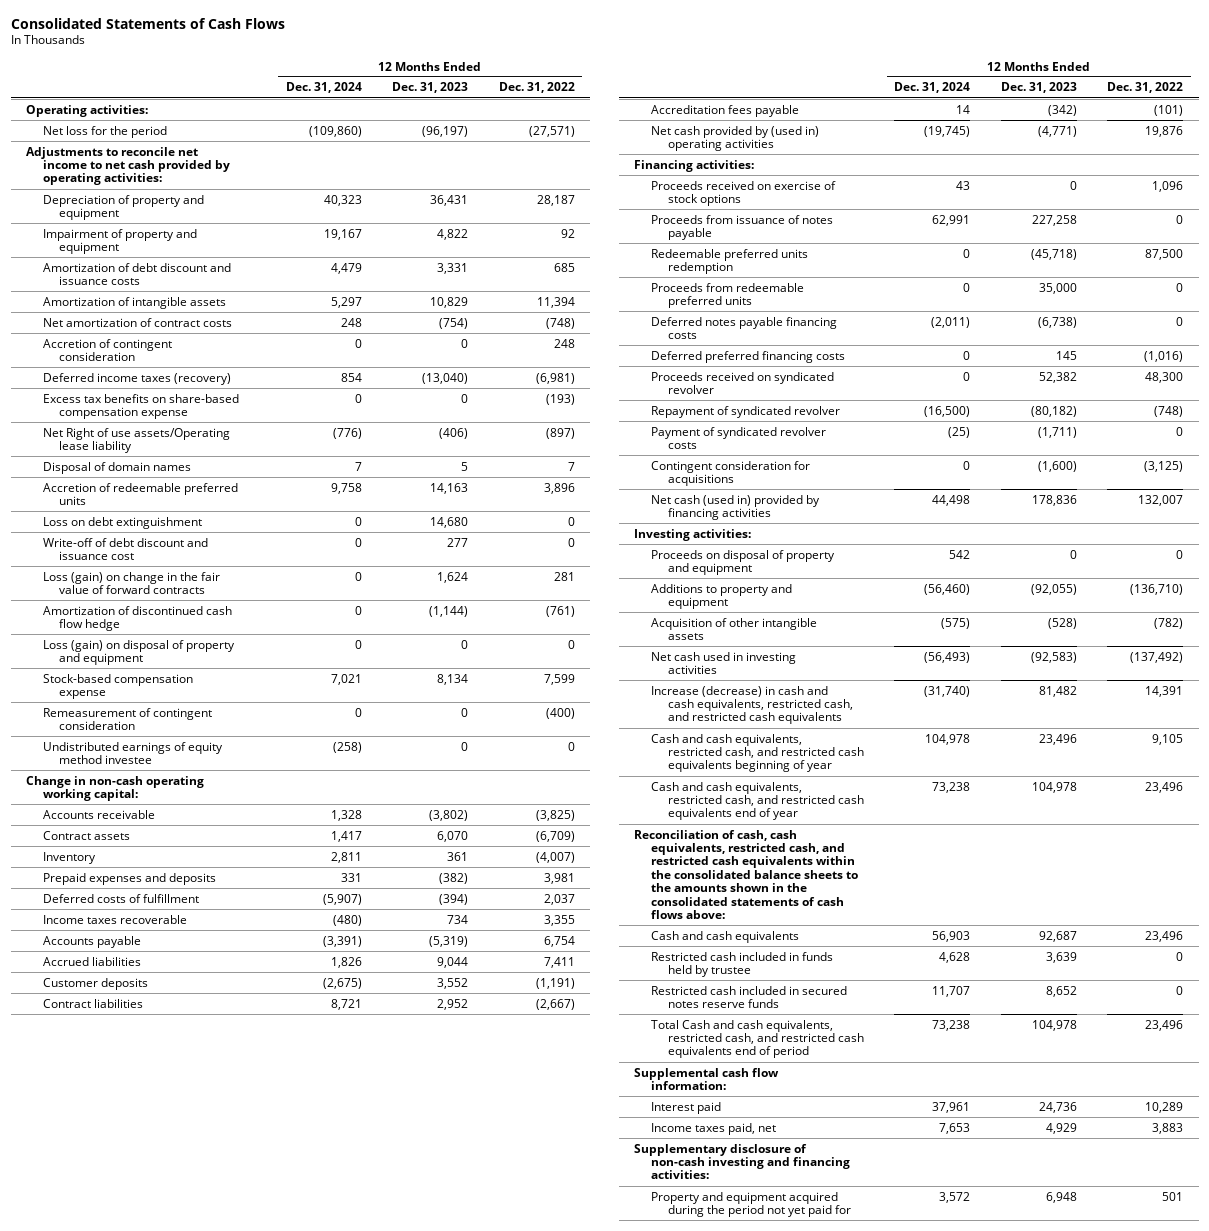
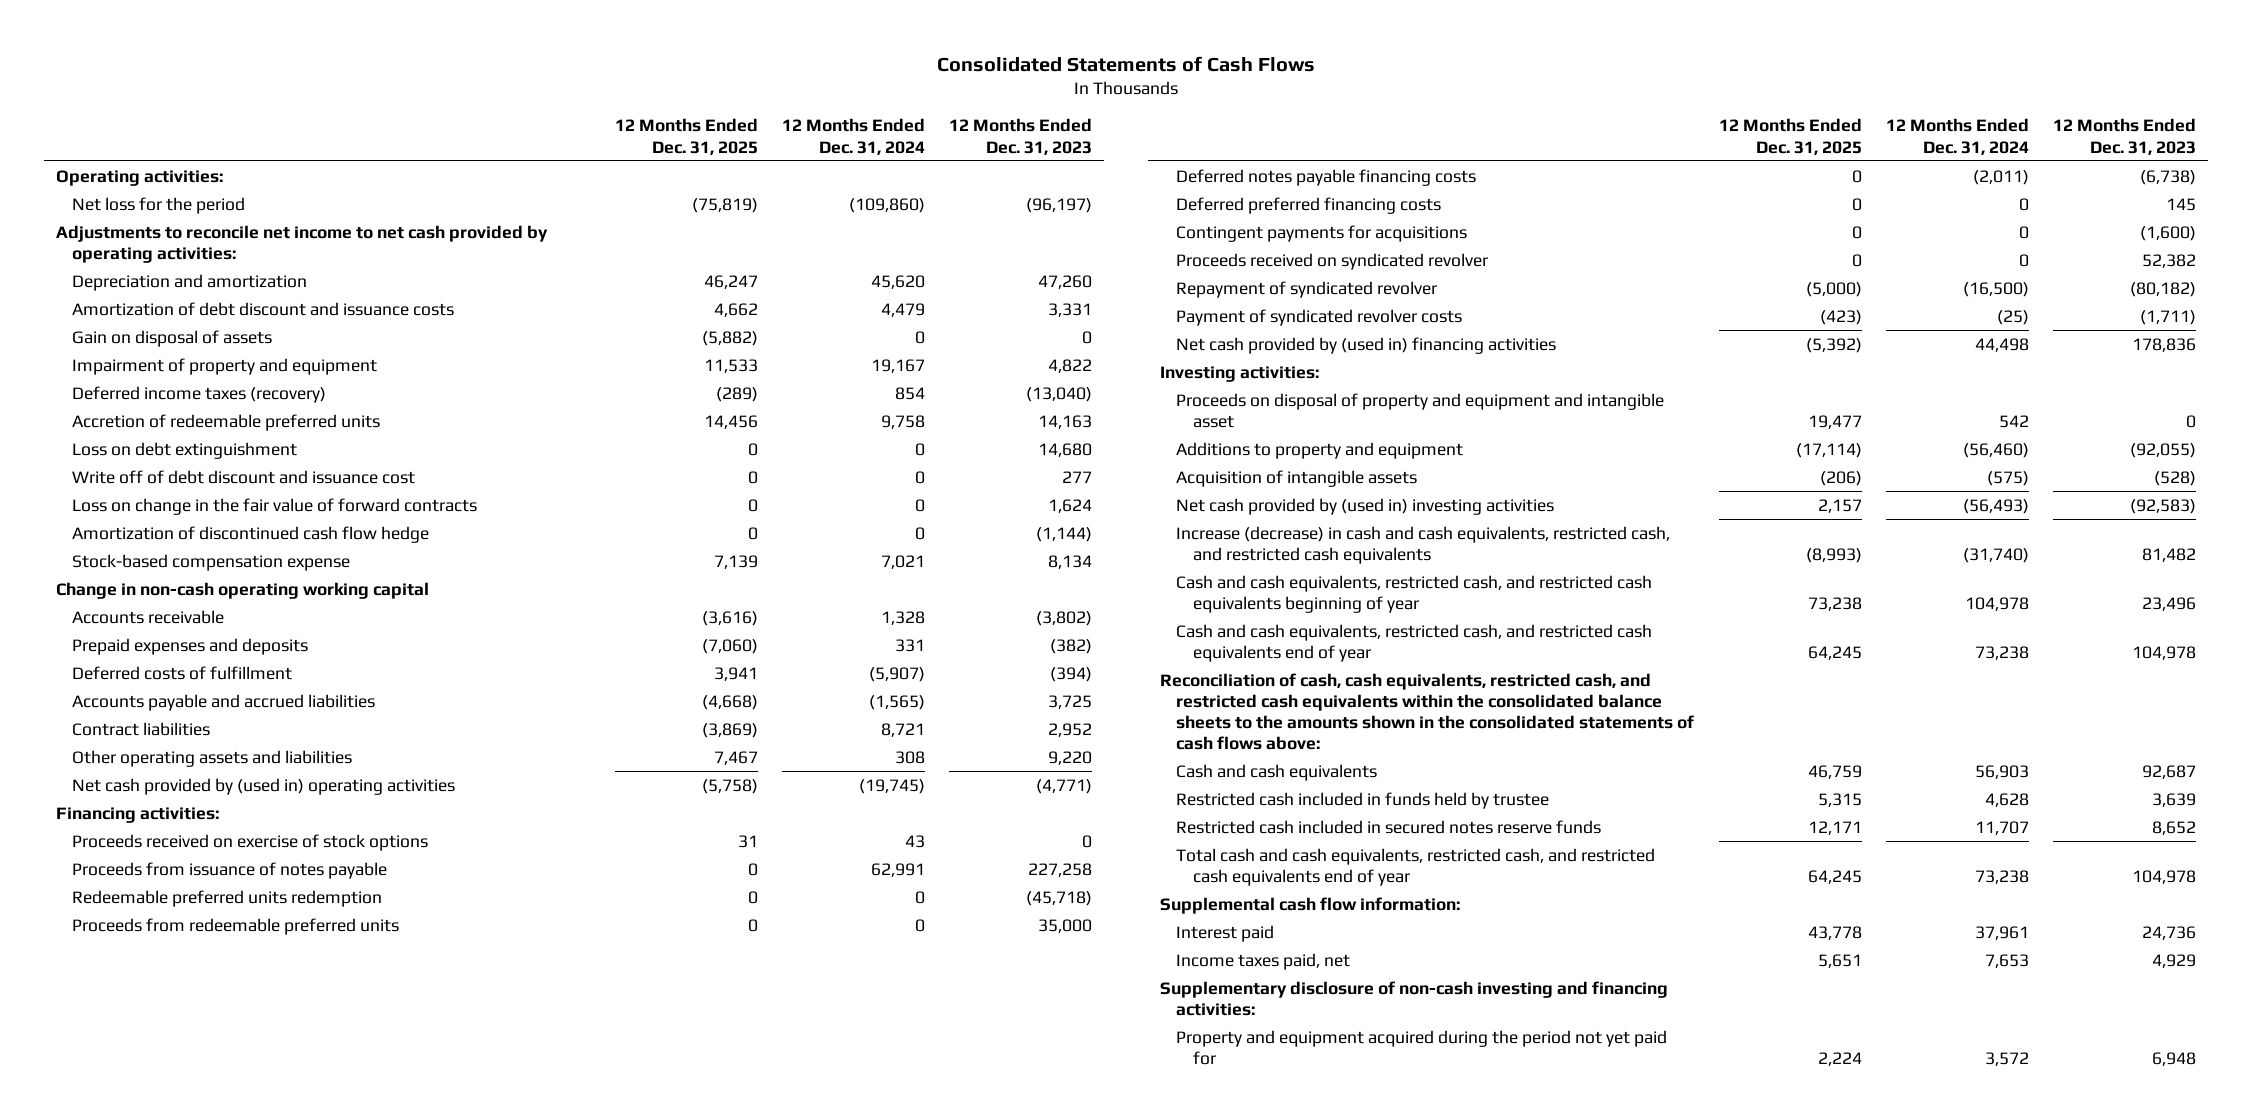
- | 12 Months Ended Dec. 31, 2024 | 12 Months Ended Dec. 31, 2023 | 12 Months Ended Dec. 31, 2022
+ | 12 Months Ended Dec. 31, 2025 | 12 Months Ended Dec. 31, 2024 | 12 Months Ended Dec. 31, 2023
- Depreciation of property and equipment | 40,323 | 36,431 | 28,187
+ Depreciation and amortization | 46,247 | 45,620 | 47,260
- Amortization of intangible assets | 5,297 | 10,829 | 11,394
- Net amortization of contract costs | 248 | (754) | (748)
- Accretion of contingent consideration | 0 | 0 | 248
+ Gain on disposal of assets | (5,882) | 0 | 0
moved down: Impairment of property and equipment | 11,533 | 19,167 | 4,822
- Excess tax benefits on share-based compensation expense | 0 | 0 | (193)
- Net Right of use assets/Operating lease liability | (776) | (406) | (897)
- Disposal of domain names | 7 | 5 | 7
- Write-off of debt discount and issuance cost | 0 | 277 | 0
- Loss (gain) on change in the fair value of forward contracts | 0 | 1,624 | 281
+ Write off of debt discount and issuance cost | 0 | 0 | 277
+ Loss on change in the fair value of forward contracts | 0 | 0 | 1,624
- Loss (gain) on disposal of property and equipment | 0 | 0 | 0
- Remeasurement of contingent consideration | 0 | 0 | (400)
- Undistributed earnings of equity method investee | (258) | 0 | 0
- Change in non-cash operating working capital:
+ Change in non-cash operating working capital
- Contract assets | 1,417 | 6,070 | (6,709)
- Inventory | 2,811 | 361 | (4,007)
- Income taxes recoverable | (480) | 734 | 3,355
- Accounts payable | (3,391) | (5,319) | 6,754
- Accrued liabilities | 1,826 | 9,044 | 7,411
- Customer deposits | (2,675) | 3,552 | (1,191)
+ Accounts payable and accrued liabilities | (4,668) | (1,565) | 3,725
- Accreditation fees payable | 14 | (342) | (101)
+ Other operating assets and liabilities | 7,467 | 308 | 9,220
+ Contingent payments for acquisitions | 0 | 0 | (1,600)
- Contingent consideration for acquisitions | 0 | (1,600) | (3,125)
- Net cash (used in) provided by financing activities | 44,498 | 178,836 | 132,007
+ Net cash provided by (used in) financing activities | (5,392) | 44,498 | 178,836
- Proceeds on disposal of property and equipment | 542 | 0 | 0
+ Proceeds on disposal of property and equipment and intangible asset | 19,477 | 542 | 0
- Acquisition of other intangible assets | (575) | (528) | (782)
- Net cash used in investing activities | (56,493) | (92,583) | (137,492)
+ Acquisition of intangible assets | (206) | (575) | (528)
+ Net cash provided by (used in) investing activities | 2,157 | (56,493) | (92,583)
- Total Cash and cash equivalents, restricted cash, and restricted cash equivalents end of period | 73,238 | 104,978 | 23,496
+ Total cash and cash equivalents, restricted cash, and restricted cash equivalents end of year | 64,245 | 73,238 | 104,978

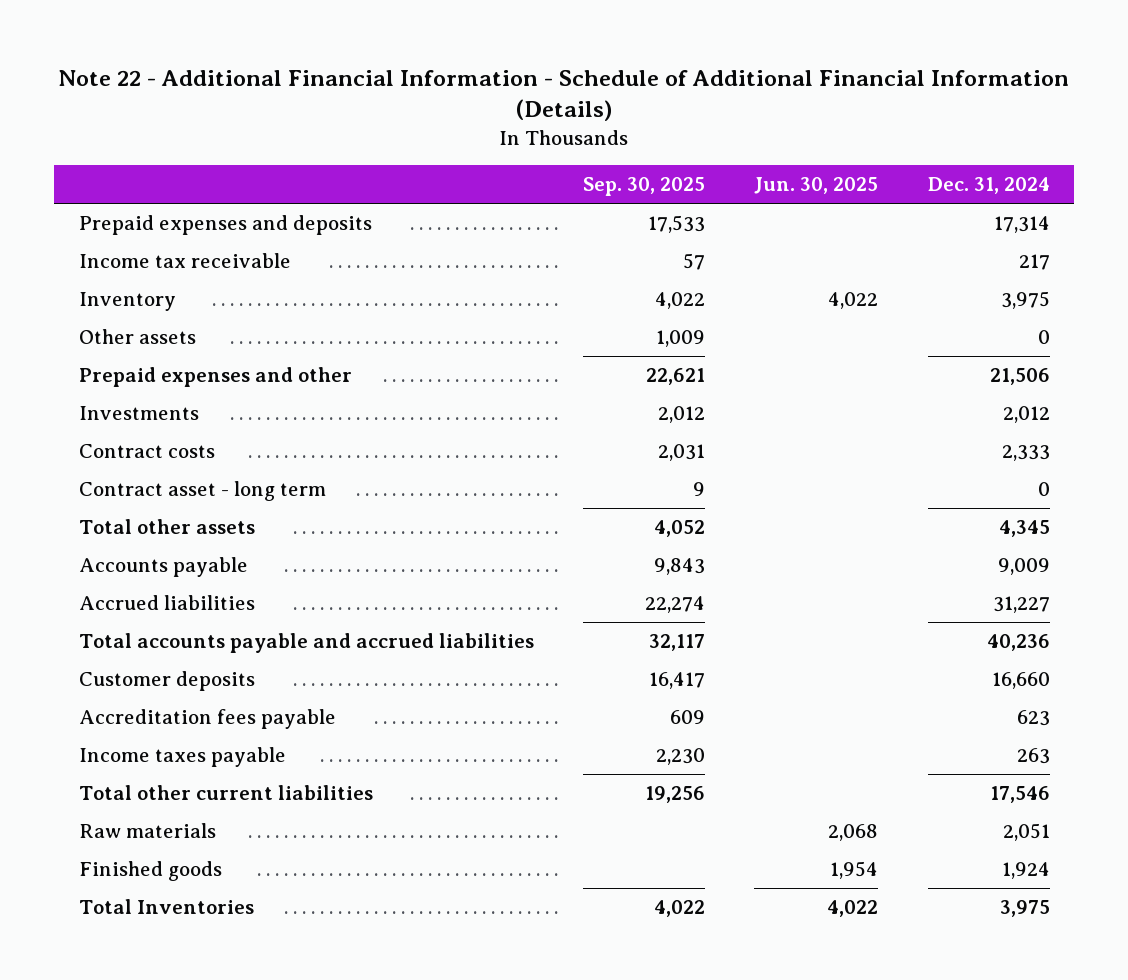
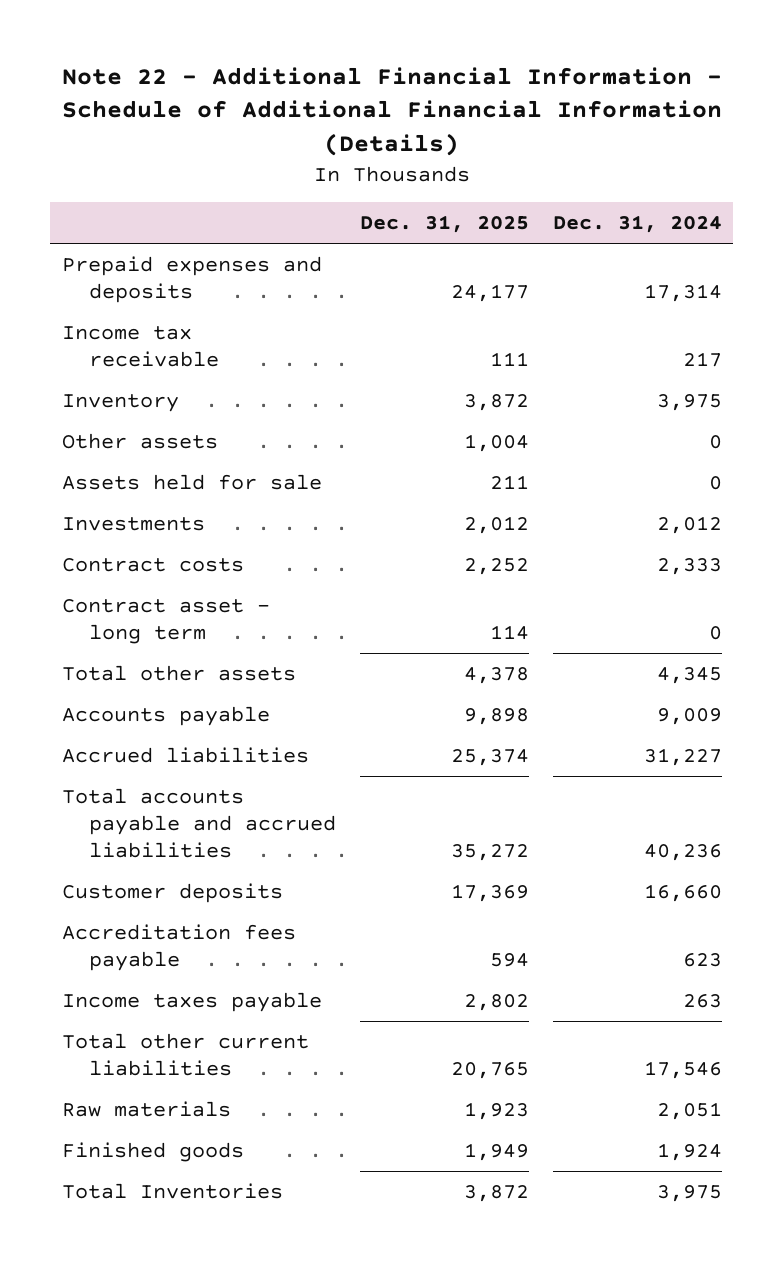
- | Sep. 30, 2025 | Jun. 30, 2025 | Dec. 31, 2024
+ | Dec. 31, 2025 | Dec. 31, 2024
- Prepaid expenses and other | 22,621 | | 21,506
+ Assets held for sale | 211 | 0

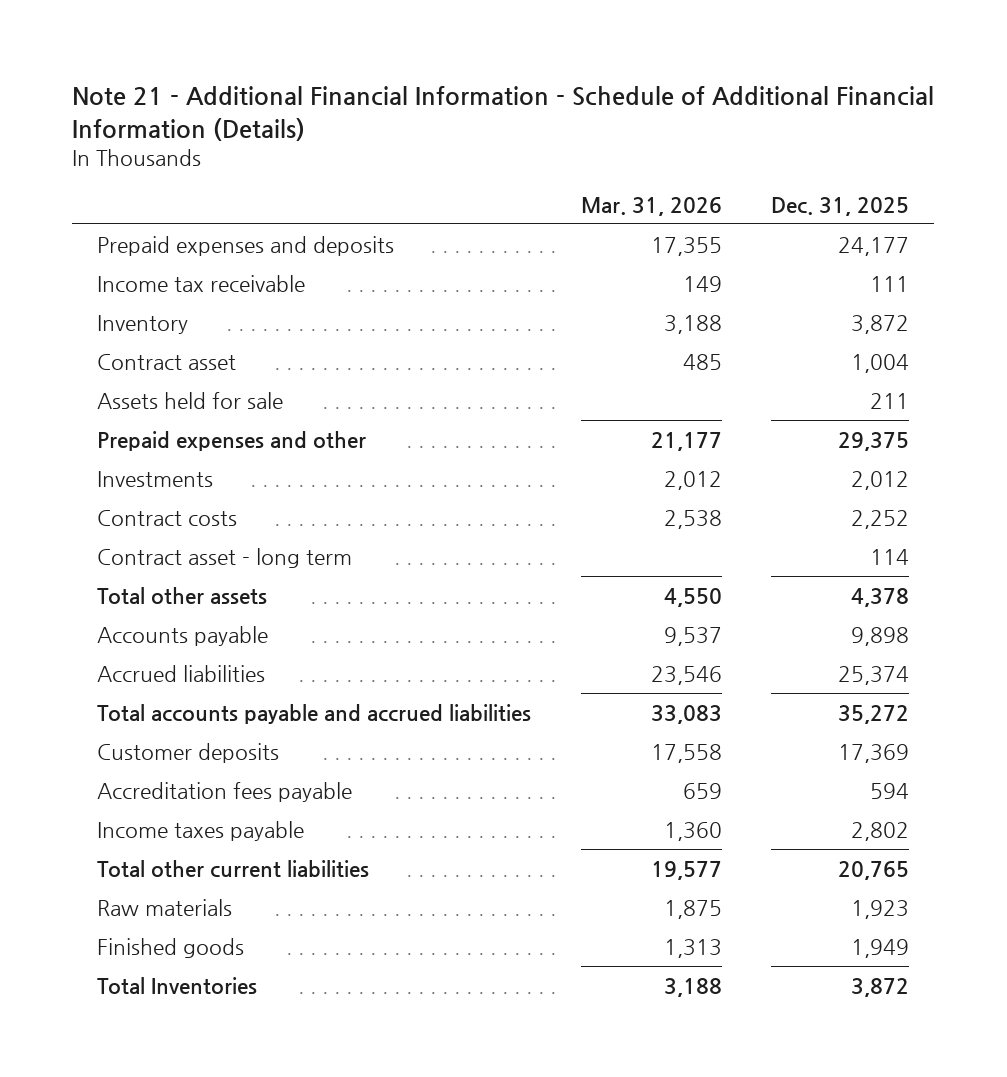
- Note 22 - Additional Financial Information - Schedule of Additional Financial Information (Details)
+ Note 21 - Additional Financial Information - Schedule of Additional Financial Information (Details)
- | Dec. 31, 2025 | Dec. 31, 2024
+ | Mar. 31, 2026 | Dec. 31, 2025
- Other assets | 1,004 | 0
+ Contract asset | 485 | 1,004
+ Prepaid expenses and other | 21,177 | 29,375

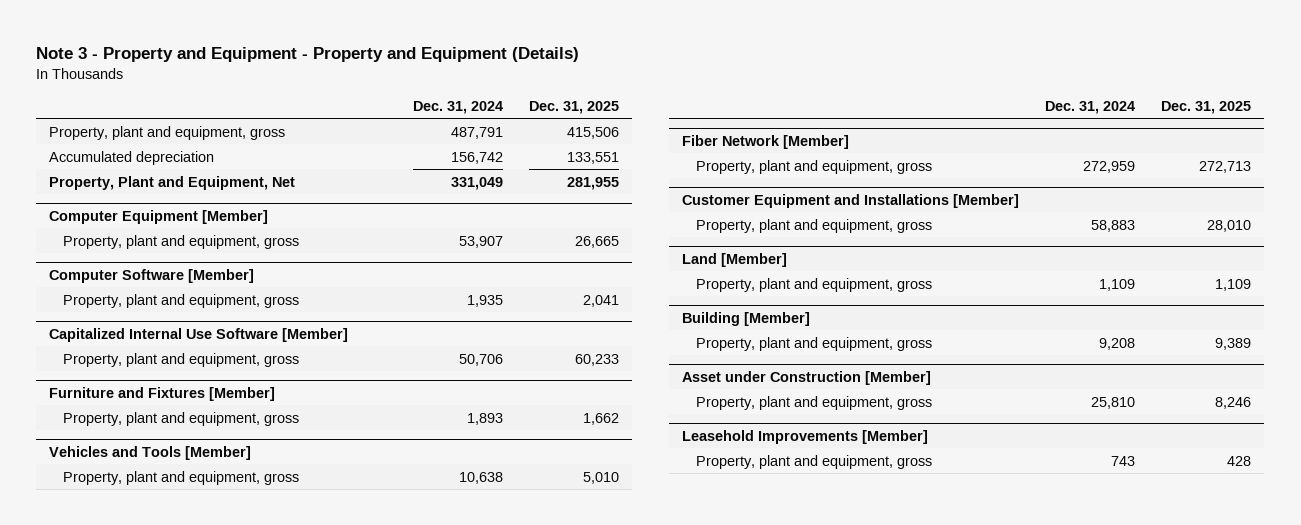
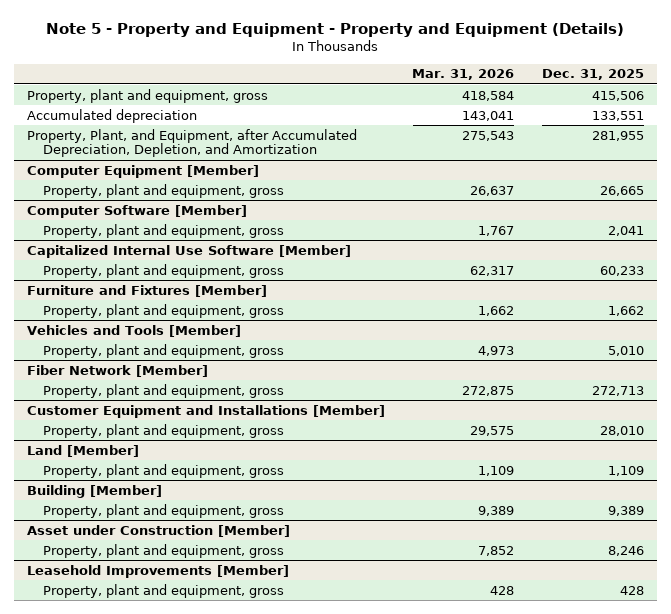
- Note 3 - Property and Equipment - Property and Equipment (Details)
+ Note 5 - Property and Equipment - Property and Equipment (Details)
- | Dec. 31, 2024 | Dec. 31, 2025
+ | Mar. 31, 2026 | Dec. 31, 2025
- Property, Plant and Equipment, Net | 331,049 | 281,955
+ Property, Plant, and Equipment, after Accumulated Depreciation, Depletion, and Amortization | 275,543 | 281,955

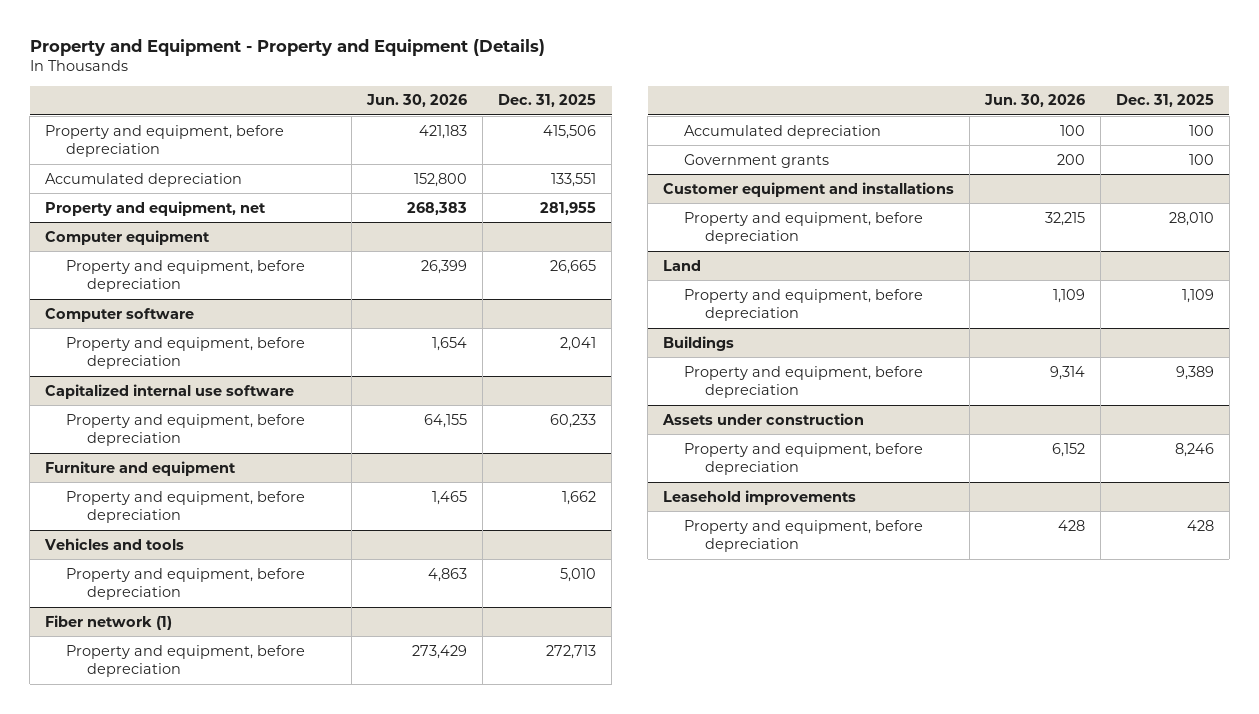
- Note 5 - Property and Equipment - Property and Equipment (Details)
+ Property and Equipment - Property and Equipment (Details)
- | Mar. 31, 2026 | Dec. 31, 2025
+ | Jun. 30, 2026 | Dec. 31, 2025
- Property, plant and equipment, gross | 418,584 | 415,506
+ Property and equipment, before depreciation | 421,183 | 415,506
- Property, Plant, and Equipment, after Accumulated Depreciation, Depletion, and Amortization | 275,543 | 281,955
- Computer Equipment [Member]
- Property, plant and equipment, gross | 26,637 | 26,665
- Computer Software [Member]
- Property, plant and equipment, gross | 1,767 | 2,041
- Capitalized Internal Use Software [Member]
- Property, plant and equipment, gross | 62,317 | 60,233
- Furniture and Fixtures [Member]
- Property, plant and equipment, gross | 1,662 | 1,662
- Vehicles and Tools [Member]
- Property, plant and equipment, gross | 4,973 | 5,010
- Fiber Network [Member]
- Property, plant and equipment, gross | 272,875 | 272,713
- Customer Equipment and Installations [Member]
- Property, plant and equipment, gross | 29,575 | 28,010
- Land [Member]
- Property, plant and equipment, gross | 1,109 | 1,109
- Building [Member]
- Property, plant and equipment, gross | 9,389 | 9,389
- Asset under Construction [Member]
- Property, plant and equipment, gross | 7,852 | 8,246
- Leasehold Improvements [Member]
- Property, plant and equipment, gross | 428 | 428
+ Property and equipment, net | 268,383 | 281,955
+ Computer equipment
+ Property and equipment, before depreciation | 26,399 | 26,665
+ Computer software
+ Property and equipment, before depreciation | 1,654 | 2,041
+ Capitalized internal use software
+ Property and equipment, before depreciation | 64,155 | 60,233
+ Furniture and equipment
+ Property and equipment, before depreciation | 1,465 | 1,662
+ Vehicles and tools
+ Property and equipment, before depreciation | 4,863 | 5,010
+ Fiber network (1)
+ Property and equipment, before depreciation | 273,429 | 272,713
+ Accumulated depreciation | 100 | 100
+ Government grants | 200 | 100
+ Customer equipment and installations
+ Property and equipment, before depreciation | 32,215 | 28,010
+ Land
+ Property and equipment, before depreciation | 1,109 | 1,109
+ Buildings
+ Property and equipment, before depreciation | 9,314 | 9,389
+ Assets under construction
+ Property and equipment, before depreciation | 6,152 | 8,246
+ Leasehold improvements
+ Property and equipment, before depreciation | 428 | 428

